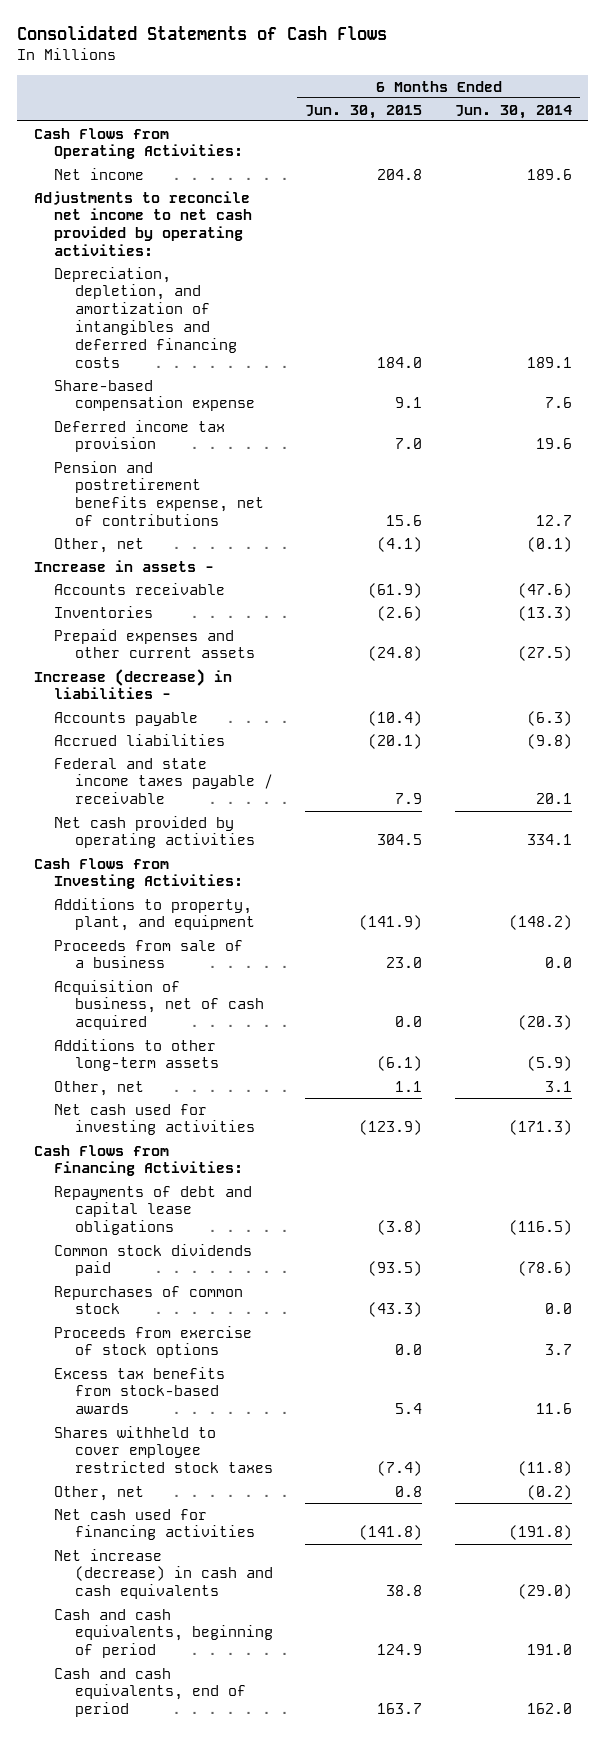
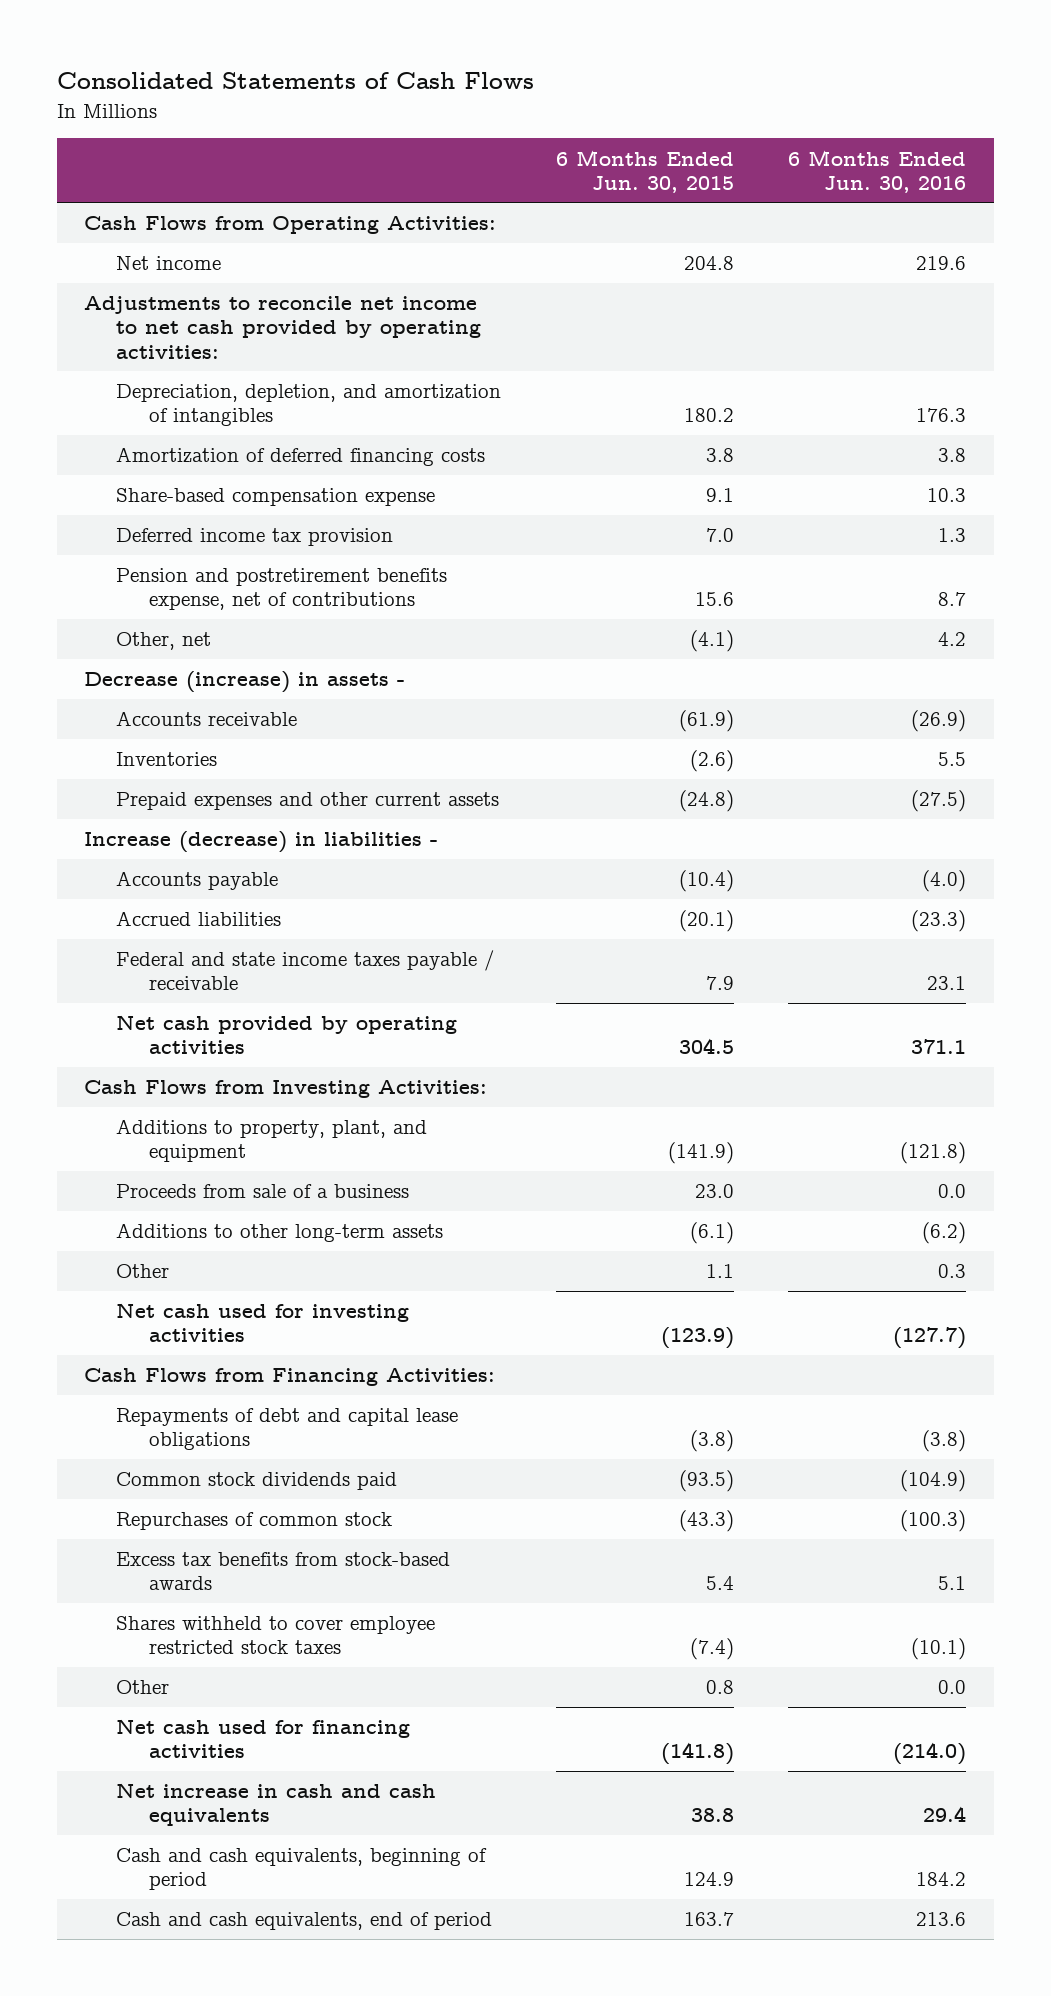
- | 6 Months Ended Jun. 30, 2015 | 6 Months Ended Jun. 30, 2014
+ | 6 Months Ended Jun. 30, 2015 | 6 Months Ended Jun. 30, 2016
- Depreciation, depletion, and amortization of intangibles and deferred financing costs | 184.0 | 189.1
+ Depreciation, depletion, and amortization of intangibles | 180.2 | 176.3
+ Amortization of deferred financing costs | 3.8 | 3.8
- Increase in assets -
+ Decrease (increase) in assets -
- Acquisition of business, net of cash acquired | 0.0 | (20.3)
- Other, net | 1.1 | 3.1
+ Other | 1.1 | 0.3
- Proceeds from exercise of stock options | 0.0 | 3.7
- Other, net | 0.8 | (0.2)
+ Other | 0.8 | 0.0
- Net increase (decrease) in cash and cash equivalents | 38.8 | (29.0)
+ Net increase in cash and cash equivalents | 38.8 | 29.4

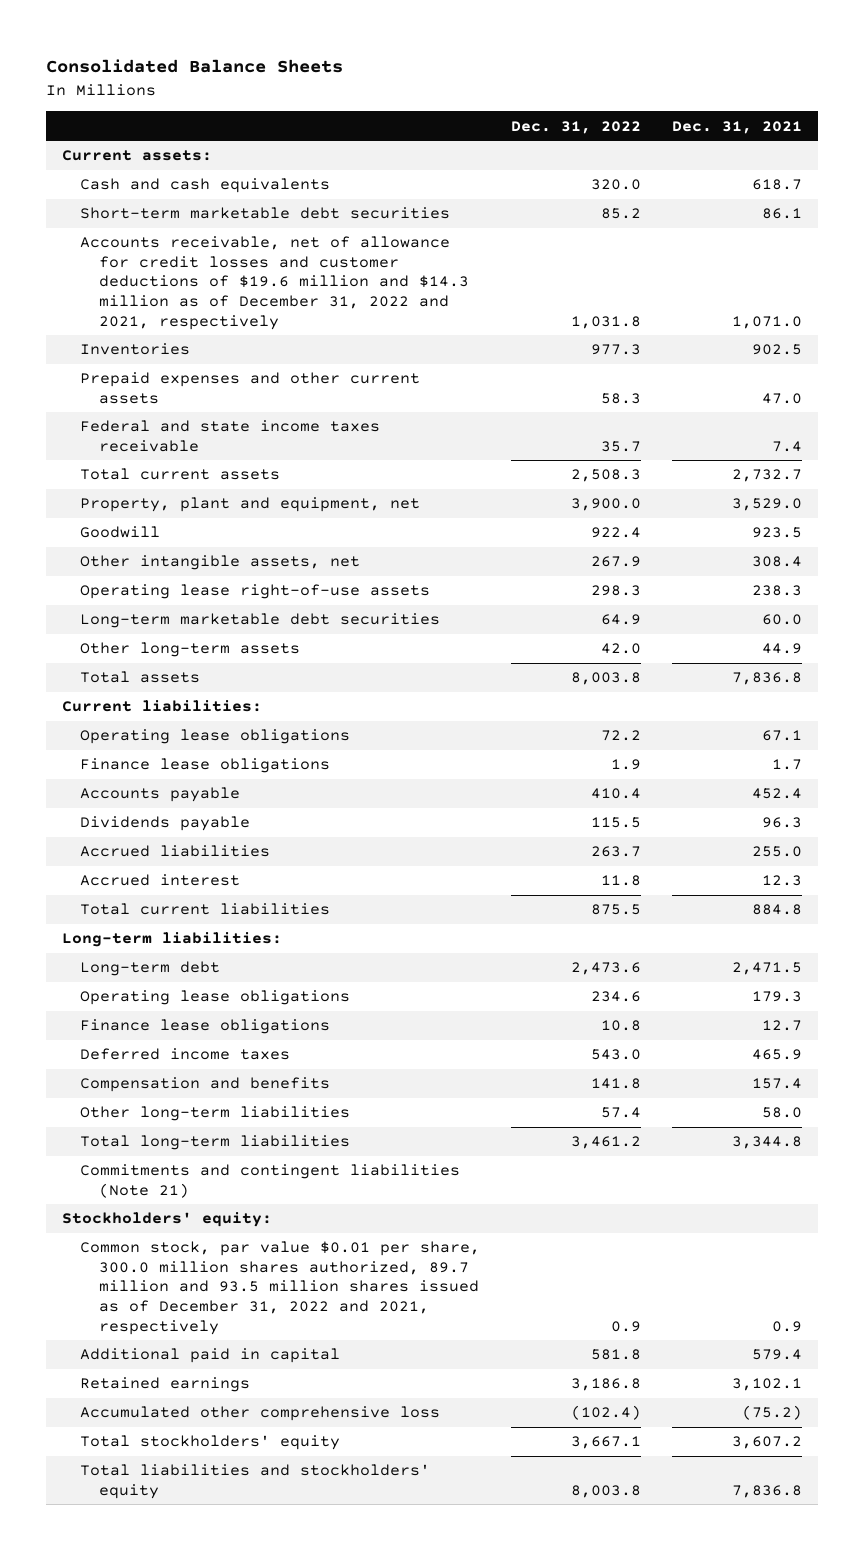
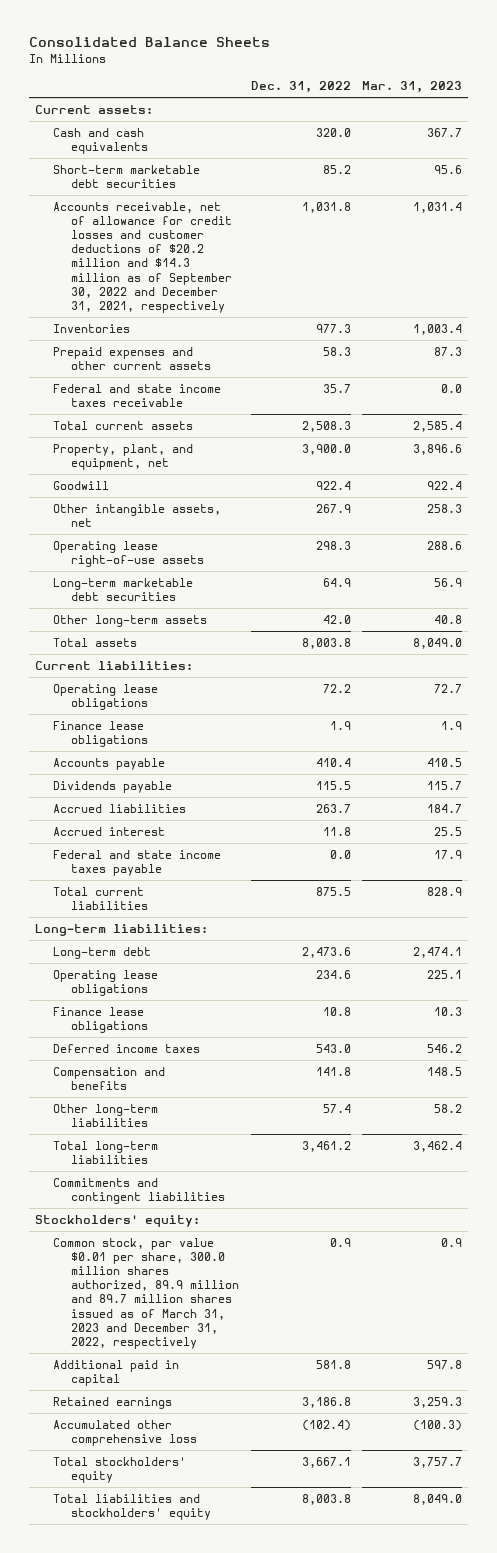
- | Dec. 31, 2022 | Dec. 31, 2021
+ | Dec. 31, 2022 | Mar. 31, 2023
- Accounts receivable, net of allowance for credit losses and customer deductions of $19.6 million and $14.3 million as of December 31, 2022 and 2021, respectively | 1,031.8 | 1,071.0
+ Accounts receivable, net of allowance for credit losses and customer deductions of $20.2 million and $14.3 million as of September 30, 2022 and December 31, 2021, respectively | 1,031.8 | 1,031.4
- Property, plant and equipment, net | 3,900.0 | 3,529.0
+ Property, plant, and equipment, net | 3,900.0 | 3,896.6
+ Federal and state income taxes payable | 0.0 | 17.9
- Commitments and contingent liabilities (Note 21)
+ Commitments and contingent liabilities
- Common stock, par value $0.01 per share, 300.0 million shares authorized, 89.7 million and 93.5 million shares issued as of December 31, 2022 and 2021, respectively | 0.9 | 0.9
+ Common stock, par value $0.01 per share, 300.0 million shares authorized, 89.9 million and 89.7 million shares issued as of March 31, 2023 and December 31, 2022, respectively | 0.9 | 0.9

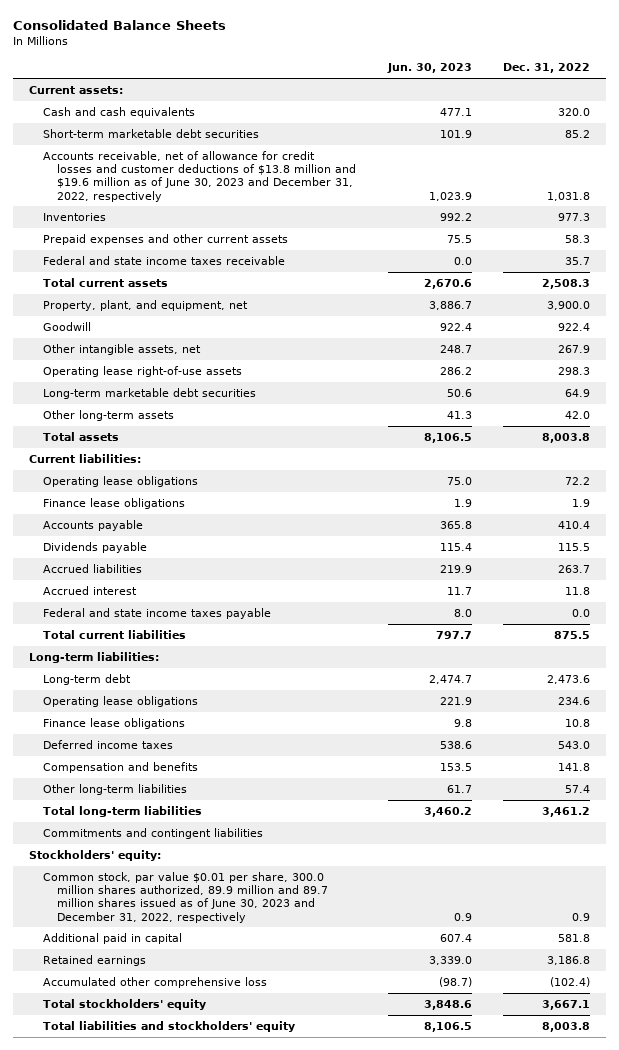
- | Dec. 31, 2022 | Mar. 31, 2023
+ | Jun. 30, 2023 | Dec. 31, 2022
- Accounts receivable, net of allowance for credit losses and customer deductions of $20.2 million and $14.3 million as of September 30, 2022 and December 31, 2021, respectively | 1,031.8 | 1,031.4
+ Accounts receivable, net of allowance for credit losses and customer deductions of $13.8 million and $19.6 million as of June 30, 2023 and December 31, 2022, respectively | 1,023.9 | 1,031.8
- Common stock, par value $0.01 per share, 300.0 million shares authorized, 89.9 million and 89.7 million shares issued as of March 31, 2023 and December 31, 2022, respectively | 0.9 | 0.9
+ Common stock, par value $0.01 per share, 300.0 million shares authorized, 89.9 million and 89.7 million shares issued as of June 30, 2023 and December 31, 2022, respectively | 0.9 | 0.9

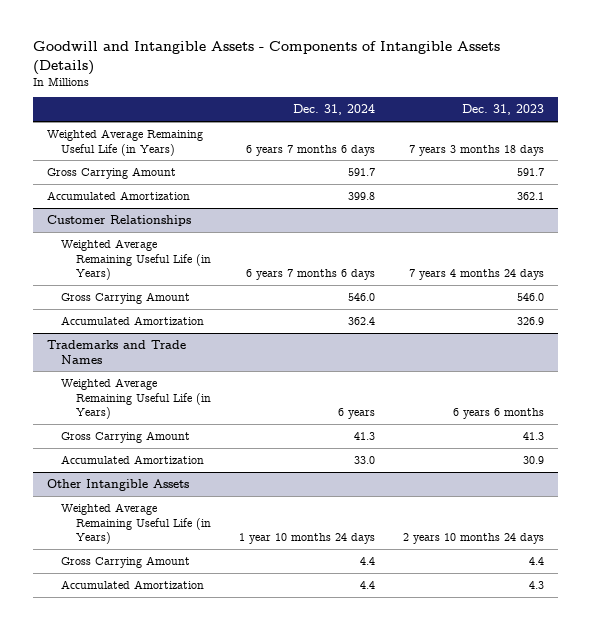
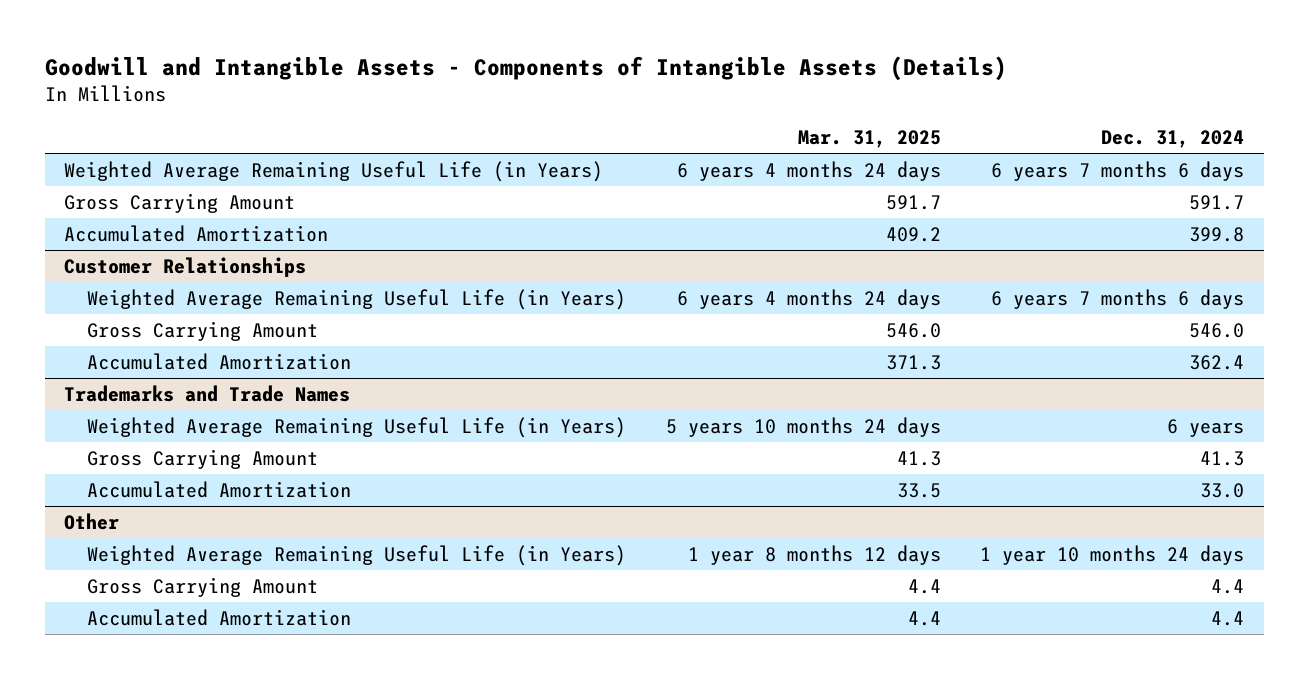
- | Dec. 31, 2024 | Dec. 31, 2023
+ | Mar. 31, 2025 | Dec. 31, 2024
- Other Intangible Assets
+ Other

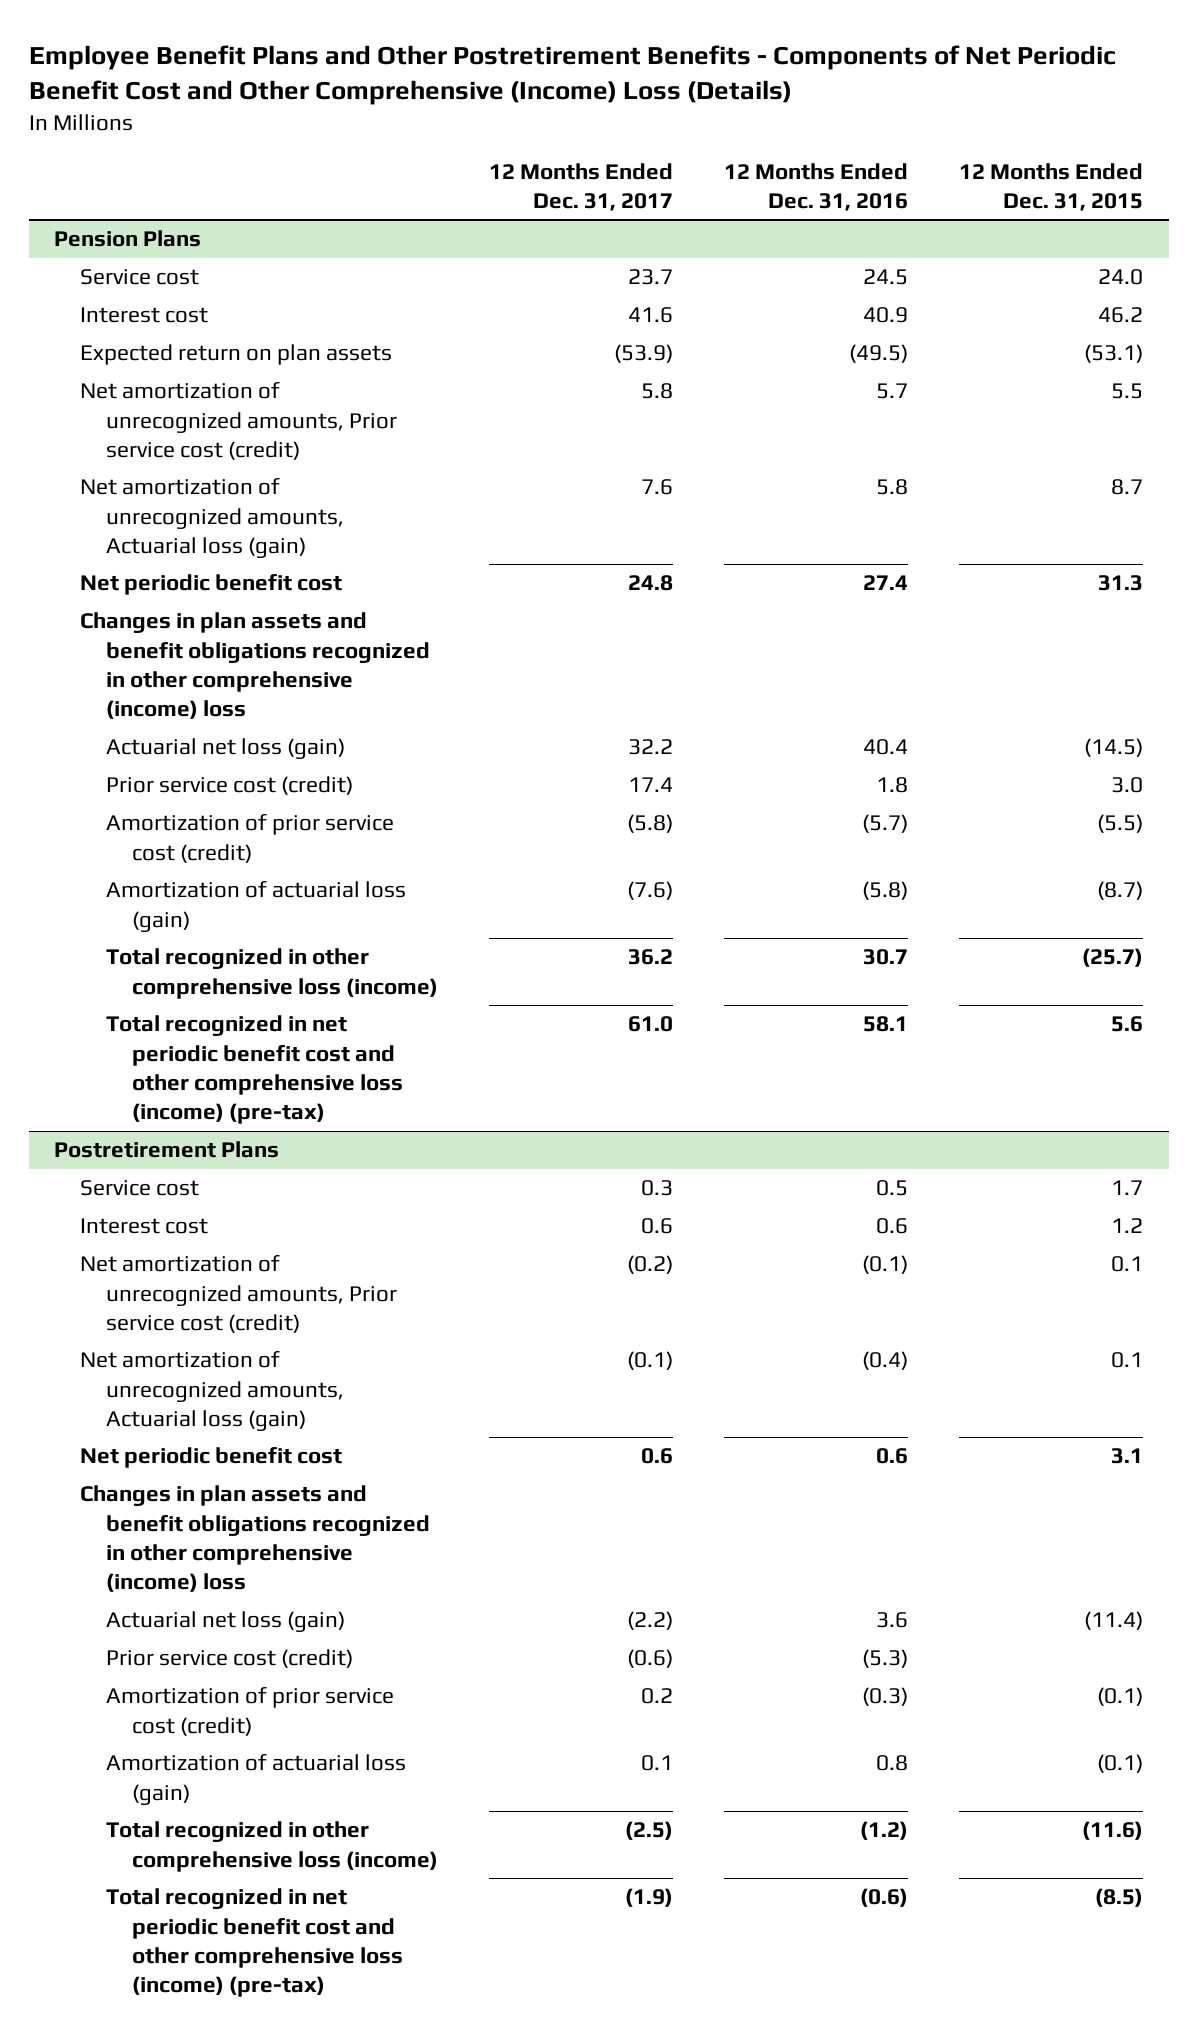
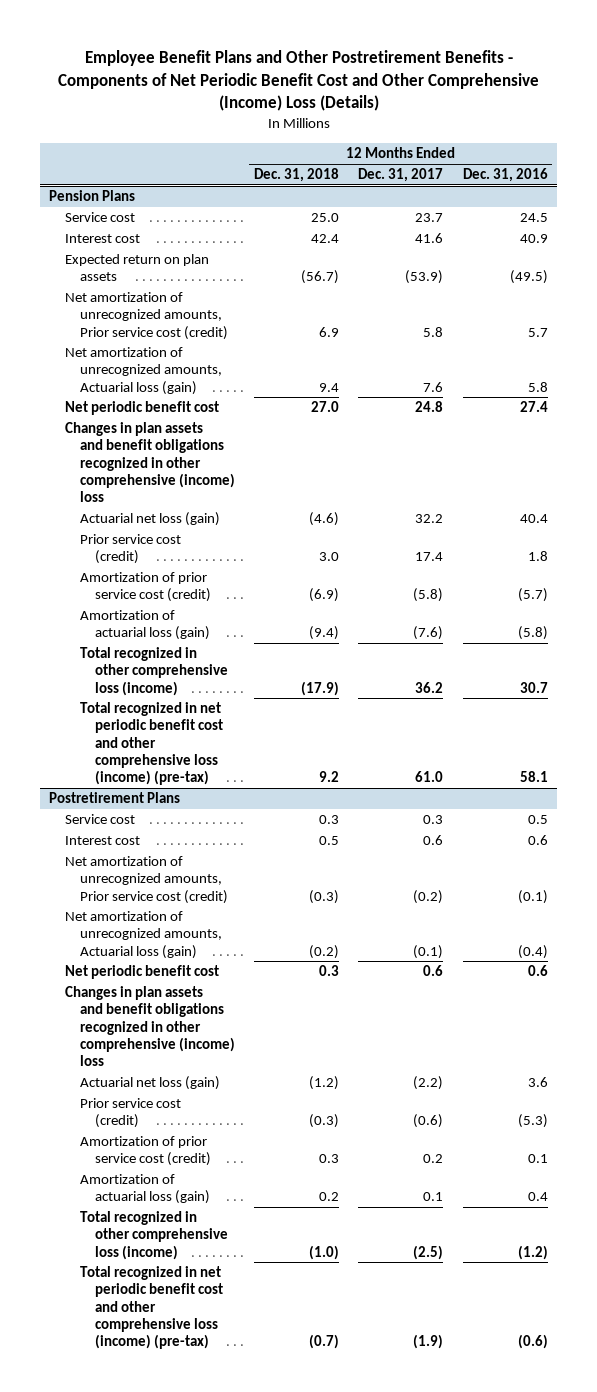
- | 12 Months Ended Dec. 31, 2017 | 12 Months Ended Dec. 31, 2016 | 12 Months Ended Dec. 31, 2015
+ | 12 Months Ended Dec. 31, 2018 | 12 Months Ended Dec. 31, 2017 | 12 Months Ended Dec. 31, 2016
@ Postretirement Plans
- Amortization of prior service cost (credit) | 0.2 | (0.3) | (0.1)
- Amortization of actuarial loss (gain) | 0.1 | 0.8 | (0.1)
+ Amortization of prior service cost (credit) | 0.3 | 0.2 | 0.1
+ Amortization of actuarial loss (gain) | 0.2 | 0.1 | 0.4

